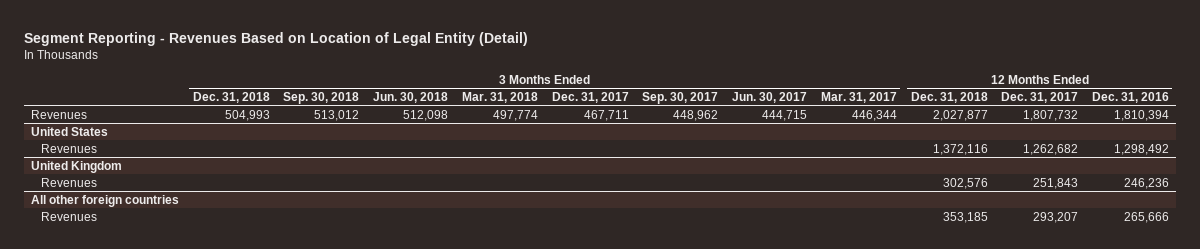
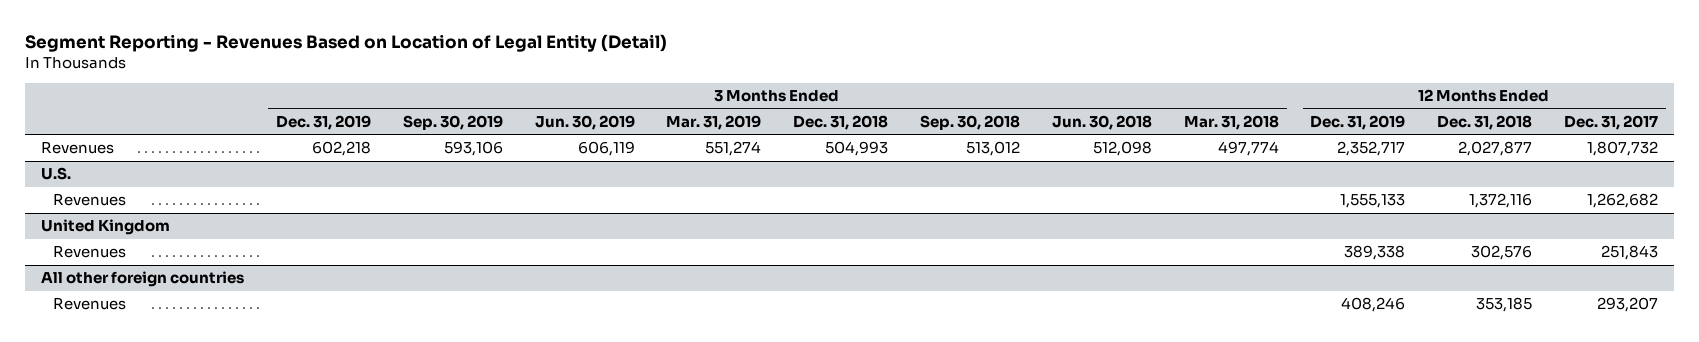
- | 3 Months Ended Dec. 31, 2018 | 3 Months Ended Sep. 30, 2018 | 3 Months Ended Jun. 30, 2018 | 3 Months Ended Mar. 31, 2018 | 3 Months Ended Dec. 31, 2017 | 3 Months Ended Sep. 30, 2017 | 3 Months Ended Jun. 30, 2017 | 3 Months Ended Mar. 31, 2017 | 12 Months Ended Dec. 31, 2018 | 12 Months Ended Dec. 31, 2017 | 12 Months Ended Dec. 31, 2016
+ | 3 Months Ended Dec. 31, 2019 | 3 Months Ended Sep. 30, 2019 | 3 Months Ended Jun. 30, 2019 | 3 Months Ended Mar. 31, 2019 | 3 Months Ended Dec. 31, 2018 | 3 Months Ended Sep. 30, 2018 | 3 Months Ended Jun. 30, 2018 | 3 Months Ended Mar. 31, 2018 | 12 Months Ended Dec. 31, 2019 | 12 Months Ended Dec. 31, 2018 | 12 Months Ended Dec. 31, 2017
- United States
+ U.S.

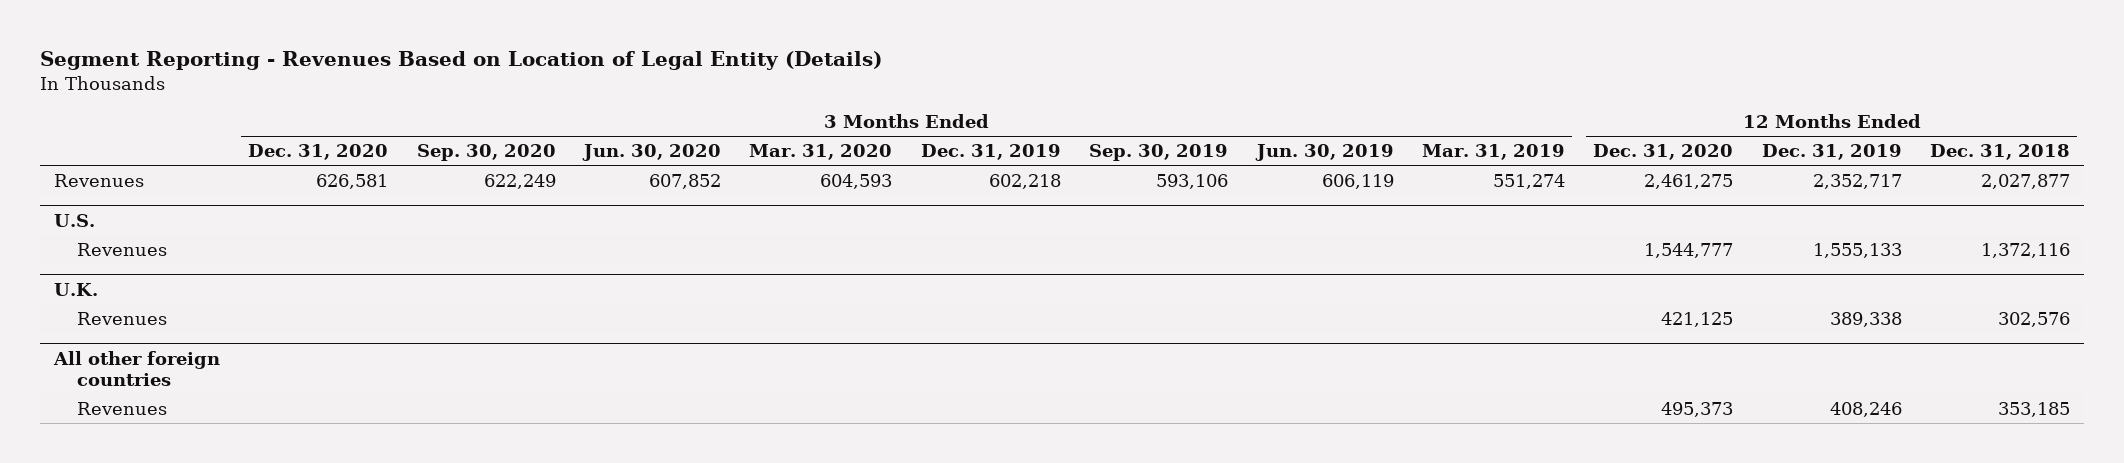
- Segment Reporting - Revenues Based on Location of Legal Entity (Detail)
+ Segment Reporting - Revenues Based on Location of Legal Entity (Details)
- | 3 Months Ended Dec. 31, 2019 | 3 Months Ended Sep. 30, 2019 | 3 Months Ended Jun. 30, 2019 | 3 Months Ended Mar. 31, 2019 | 3 Months Ended Dec. 31, 2018 | 3 Months Ended Sep. 30, 2018 | 3 Months Ended Jun. 30, 2018 | 3 Months Ended Mar. 31, 2018 | 12 Months Ended Dec. 31, 2019 | 12 Months Ended Dec. 31, 2018 | 12 Months Ended Dec. 31, 2017
+ | 3 Months Ended Dec. 31, 2020 | 3 Months Ended Sep. 30, 2020 | 3 Months Ended Jun. 30, 2020 | 3 Months Ended Mar. 31, 2020 | 3 Months Ended Dec. 31, 2019 | 3 Months Ended Sep. 30, 2019 | 3 Months Ended Jun. 30, 2019 | 3 Months Ended Mar. 31, 2019 | 12 Months Ended Dec. 31, 2020 | 12 Months Ended Dec. 31, 2019 | 12 Months Ended Dec. 31, 2018
- United Kingdom
+ U.K.

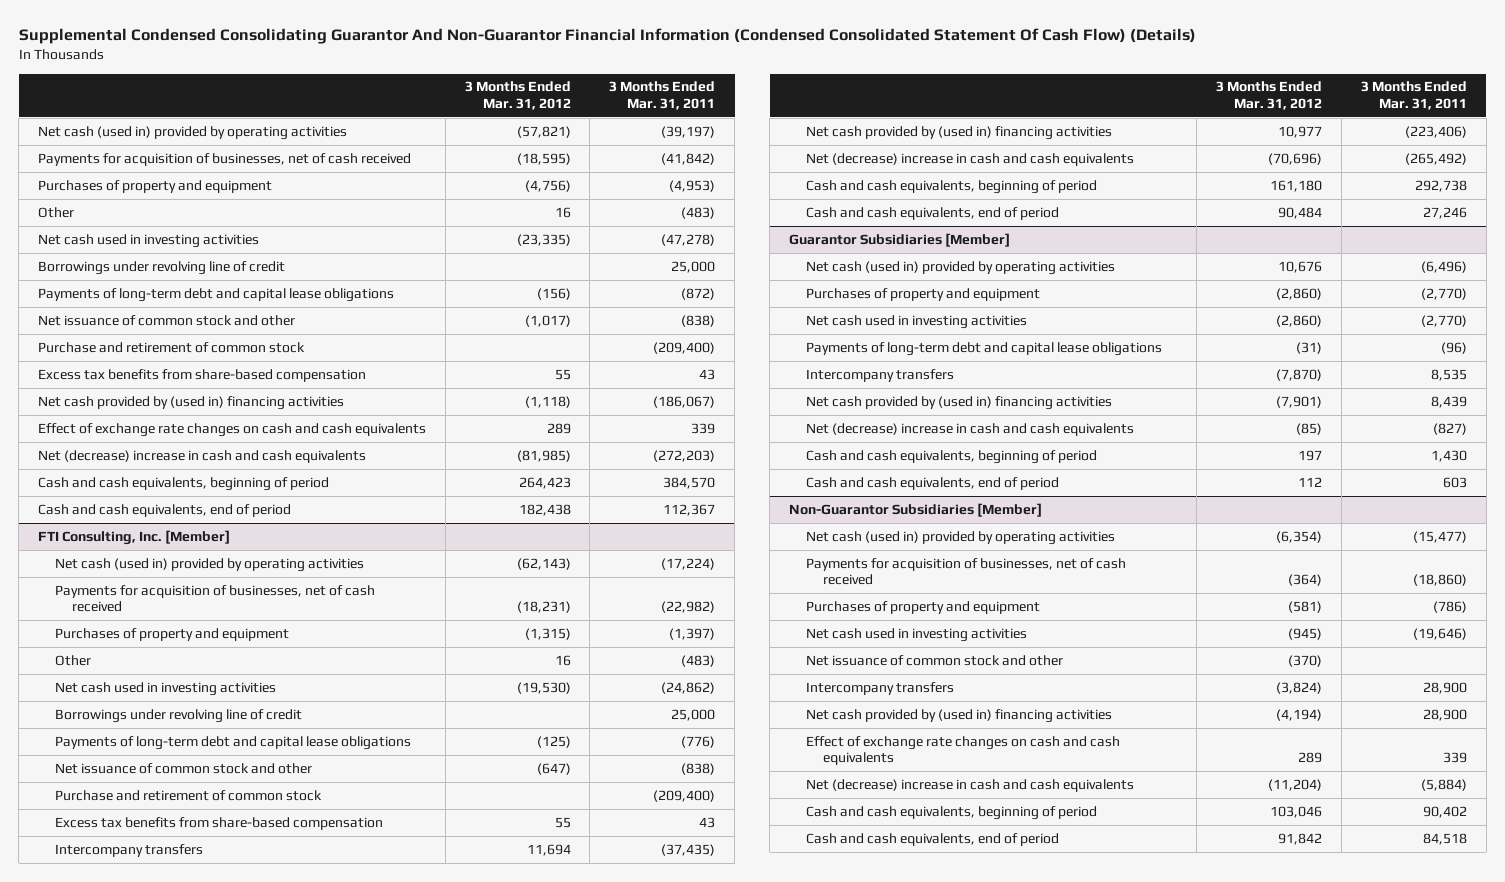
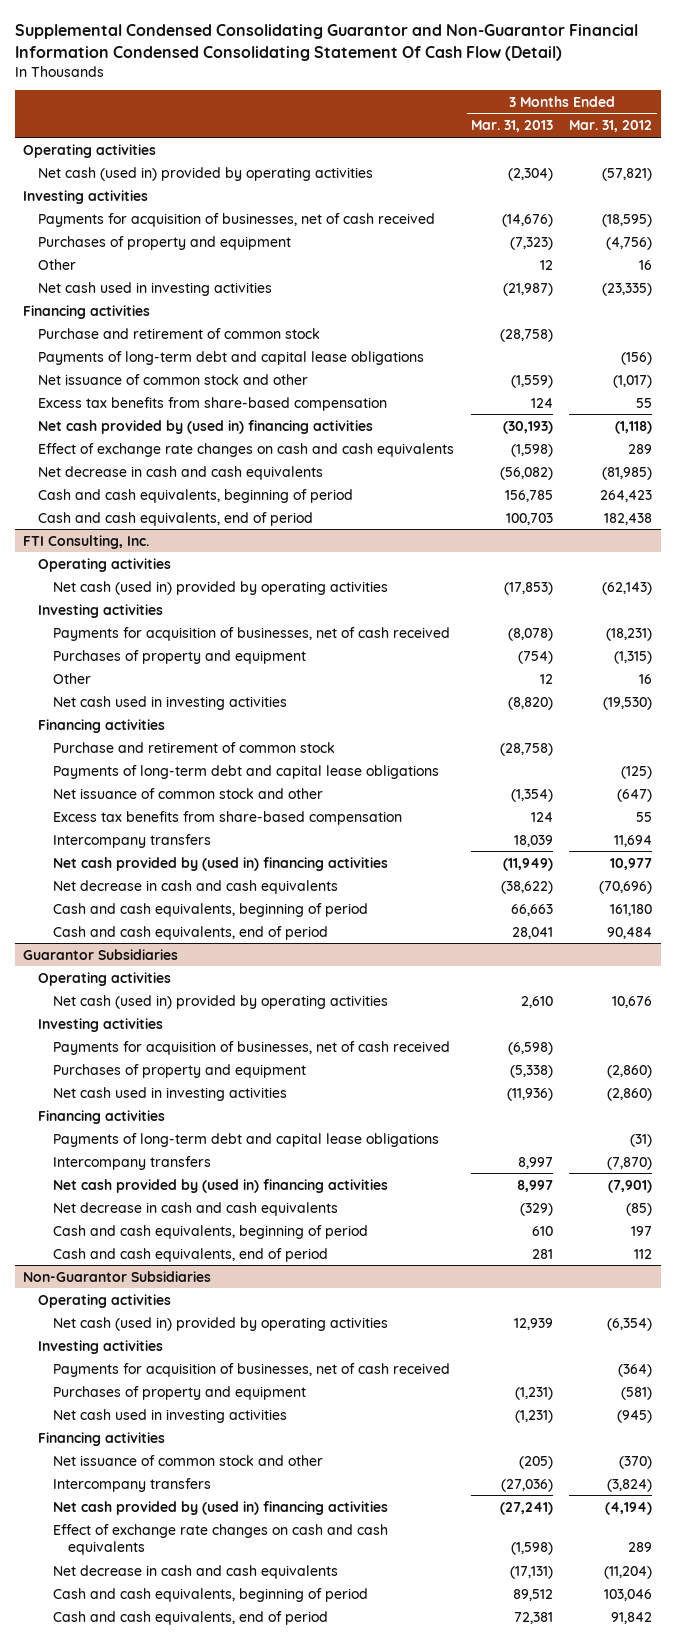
- Supplemental Condensed Consolidating Guarantor And Non-Guarantor Financial Information (Condensed Consolidated Statement Of Cash Flow) (Details)
+ Supplemental Condensed Consolidating Guarantor and Non-Guarantor Financial Information Condensed Consolidating Statement Of Cash Flow (Detail)
- | 3 Months Ended Mar. 31, 2012 | 3 Months Ended Mar. 31, 2011
+ | 3 Months Ended Mar. 31, 2013 | 3 Months Ended Mar. 31, 2012
+ Operating activities
+ Investing activities
- Borrowings under revolving line of credit | | 25,000
+ Financing activities
moved up: Purchase and retirement of common stock | (28,758) |
- Net (decrease) increase in cash and cash equivalents | (81,985) | (272,203)
+ Net decrease in cash and cash equivalents | (56,082) | (81,985)
- FTI Consulting, Inc. [Member]
+ FTI Consulting, Inc.
+ Operating activities
+ Investing activities
- Borrowings under revolving line of credit | | 25,000
+ Financing activities
+ Purchase and retirement of common stock | (28,758) |
- Purchase and retirement of common stock | | (209,400)
- Net (decrease) increase in cash and cash equivalents | (70,696) | (265,492)
+ Net decrease in cash and cash equivalents | (38,622) | (70,696)
- Guarantor Subsidiaries [Member]
+ Guarantor Subsidiaries
+ Operating activities
+ Investing activities
+ Payments for acquisition of businesses, net of cash received | (6,598) |
+ Financing activities
- Net (decrease) increase in cash and cash equivalents | (85) | (827)
+ Net decrease in cash and cash equivalents | (329) | (85)
- Non-Guarantor Subsidiaries [Member]
+ Non-Guarantor Subsidiaries
+ Operating activities
+ Investing activities
+ Financing activities
- Net (decrease) increase in cash and cash equivalents | (11,204) | (5,884)
+ Net decrease in cash and cash equivalents | (17,131) | (11,204)

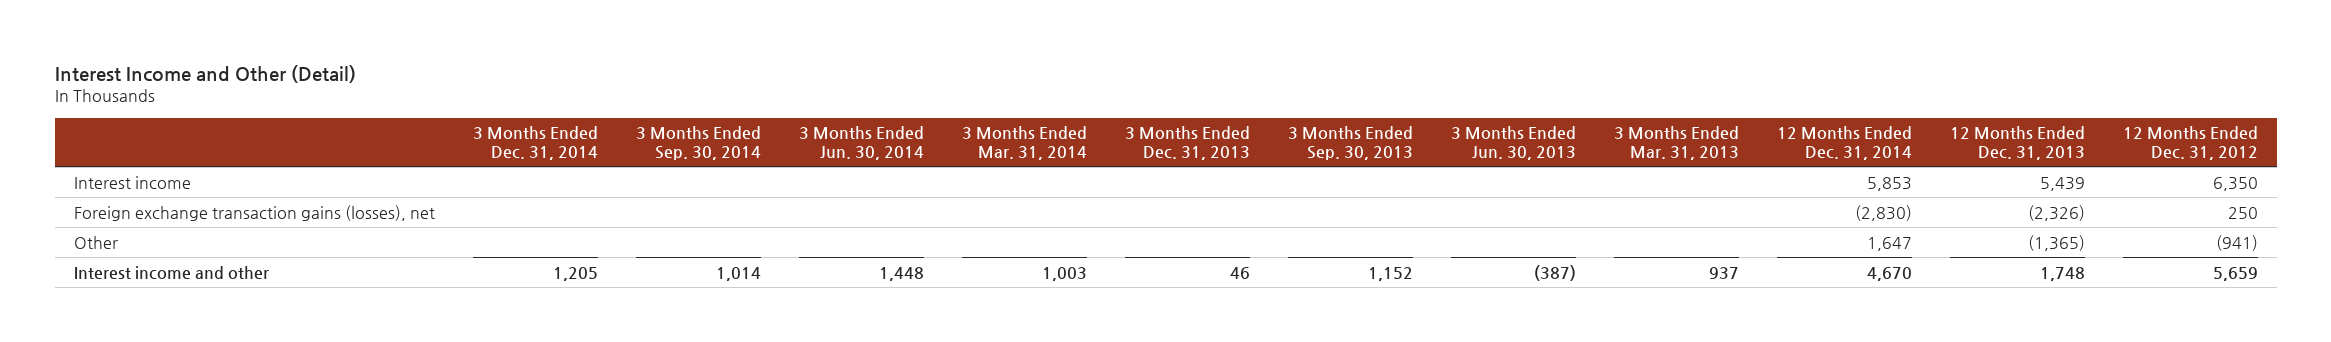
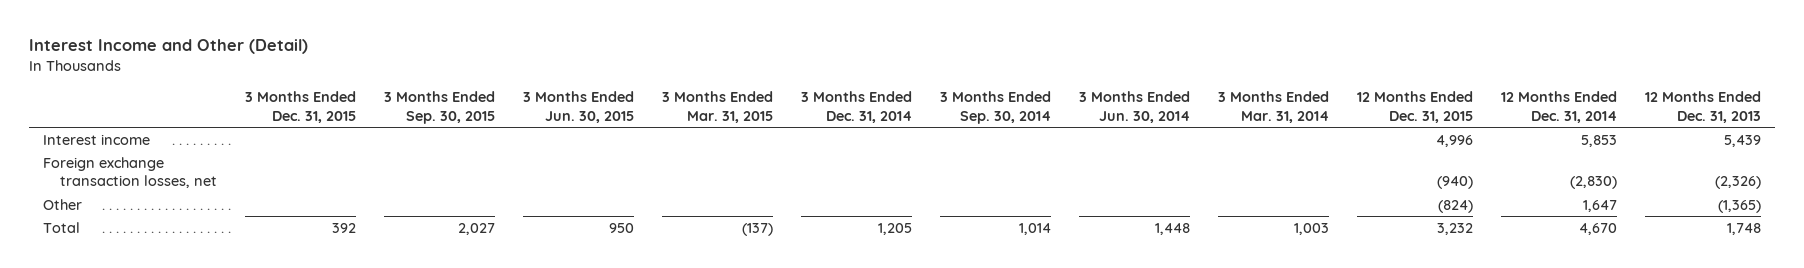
- | 3 Months Ended Dec. 31, 2014 | 3 Months Ended Sep. 30, 2014 | 3 Months Ended Jun. 30, 2014 | 3 Months Ended Mar. 31, 2014 | 3 Months Ended Dec. 31, 2013 | 3 Months Ended Sep. 30, 2013 | 3 Months Ended Jun. 30, 2013 | 3 Months Ended Mar. 31, 2013 | 12 Months Ended Dec. 31, 2014 | 12 Months Ended Dec. 31, 2013 | 12 Months Ended Dec. 31, 2012
+ | 3 Months Ended Dec. 31, 2015 | 3 Months Ended Sep. 30, 2015 | 3 Months Ended Jun. 30, 2015 | 3 Months Ended Mar. 31, 2015 | 3 Months Ended Dec. 31, 2014 | 3 Months Ended Sep. 30, 2014 | 3 Months Ended Jun. 30, 2014 | 3 Months Ended Mar. 31, 2014 | 12 Months Ended Dec. 31, 2015 | 12 Months Ended Dec. 31, 2014 | 12 Months Ended Dec. 31, 2013
- Foreign exchange transaction gains (losses), net | | | | | | | | | (2,830) | (2,326) | 250
+ Foreign exchange transaction losses, net | | | | | | | | | (940) | (2,830) | (2,326)
- Interest income and other | 1,205 | 1,014 | 1,448 | 1,003 | 46 | 1,152 | (387) | 937 | 4,670 | 1,748 | 5,659
+ Total | 392 | 2,027 | 950 | (137) | 1,205 | 1,014 | 1,448 | 1,003 | 3,232 | 4,670 | 1,748

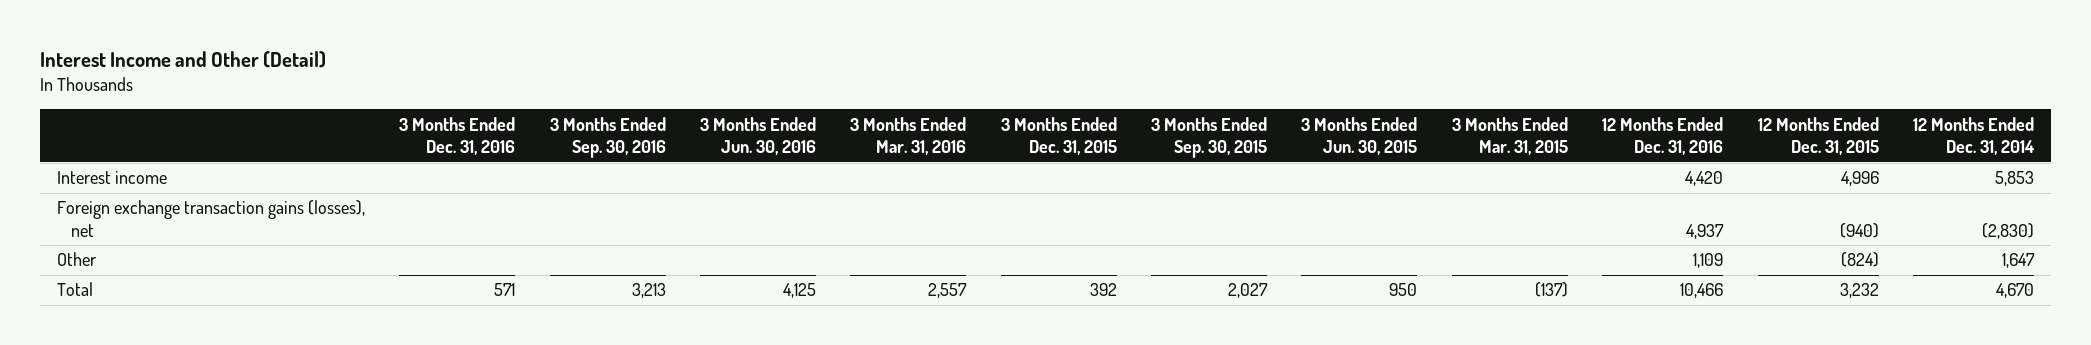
- | 3 Months Ended Dec. 31, 2015 | 3 Months Ended Sep. 30, 2015 | 3 Months Ended Jun. 30, 2015 | 3 Months Ended Mar. 31, 2015 | 3 Months Ended Dec. 31, 2014 | 3 Months Ended Sep. 30, 2014 | 3 Months Ended Jun. 30, 2014 | 3 Months Ended Mar. 31, 2014 | 12 Months Ended Dec. 31, 2015 | 12 Months Ended Dec. 31, 2014 | 12 Months Ended Dec. 31, 2013
+ | 3 Months Ended Dec. 31, 2016 | 3 Months Ended Sep. 30, 2016 | 3 Months Ended Jun. 30, 2016 | 3 Months Ended Mar. 31, 2016 | 3 Months Ended Dec. 31, 2015 | 3 Months Ended Sep. 30, 2015 | 3 Months Ended Jun. 30, 2015 | 3 Months Ended Mar. 31, 2015 | 12 Months Ended Dec. 31, 2016 | 12 Months Ended Dec. 31, 2015 | 12 Months Ended Dec. 31, 2014
- Foreign exchange transaction losses, net | | | | | | | | | (940) | (2,830) | (2,326)
+ Foreign exchange transaction gains (losses), net | | | | | | | | | 4,937 | (940) | (2,830)

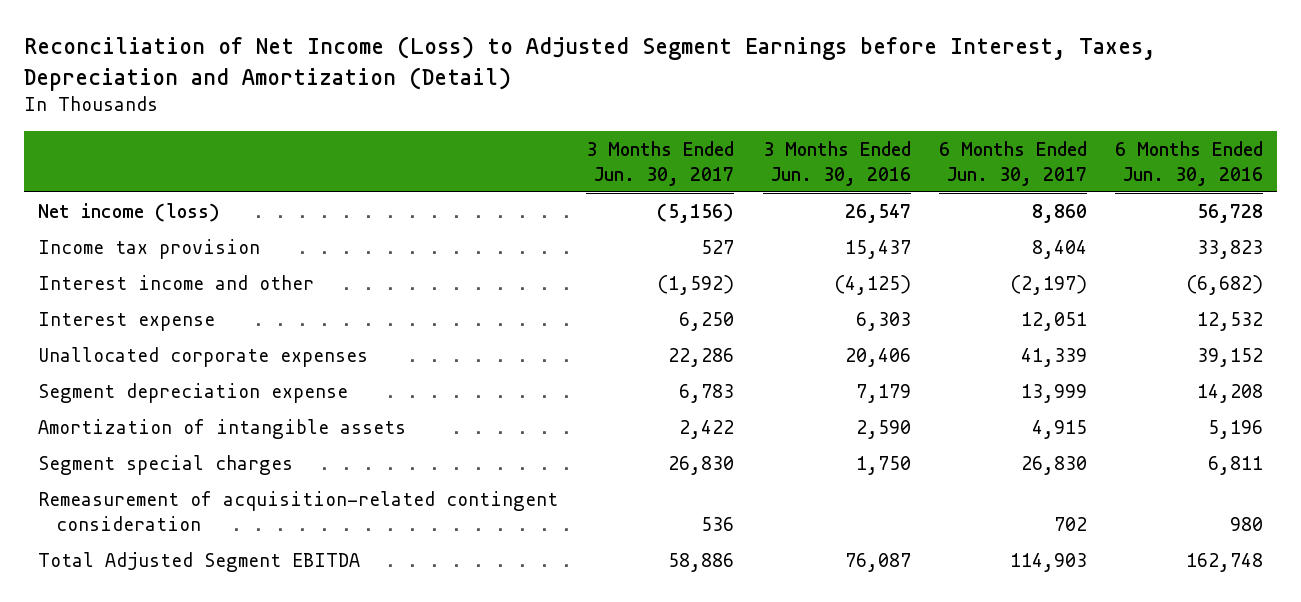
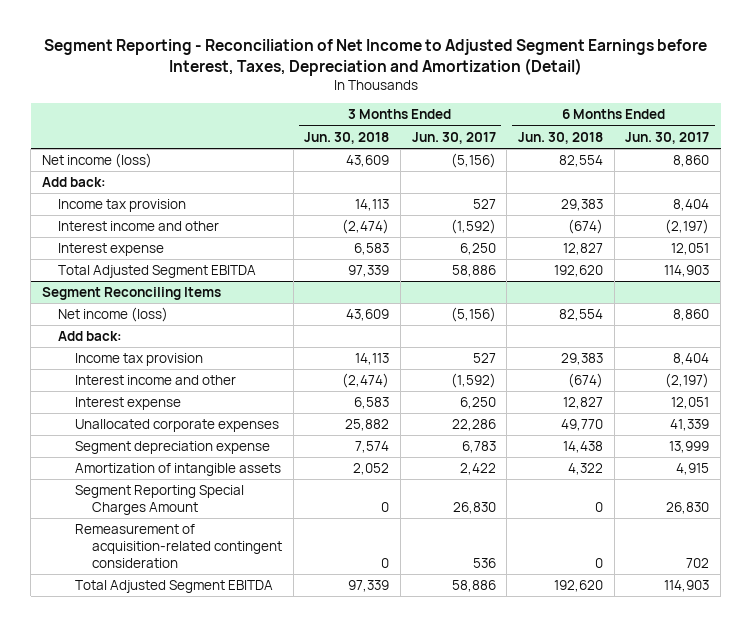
- Reconciliation of Net Income (Loss) to Adjusted Segment Earnings before Interest, Taxes, Depreciation and Amortization (Detail)
+ Segment Reporting - Reconciliation of Net Income to Adjusted Segment Earnings before Interest, Taxes, Depreciation and Amortization (Detail)
- | 3 Months Ended Jun. 30, 2017 | 3 Months Ended Jun. 30, 2016 | 6 Months Ended Jun. 30, 2017 | 6 Months Ended Jun. 30, 2016
+ | 3 Months Ended Jun. 30, 2018 | 3 Months Ended Jun. 30, 2017 | 6 Months Ended Jun. 30, 2018 | 6 Months Ended Jun. 30, 2017
+ Add back:
+ Total Adjusted Segment EBITDA | 97,339 | 58,886 | 192,620 | 114,903
+ Segment Reconciling Items
+ Net income (loss) | 43,609 | (5,156) | 82,554 | 8,860
+ Add back:
+ Income tax provision | 14,113 | 527 | 29,383 | 8,404
+ Interest income and other | (2,474) | (1,592) | (674) | (2,197)
+ Interest expense | 6,583 | 6,250 | 12,827 | 12,051
- Segment special charges | 26,830 | 1,750 | 26,830 | 6,811
+ Segment Reporting Special Charges Amount | 0 | 26,830 | 0 | 26,830

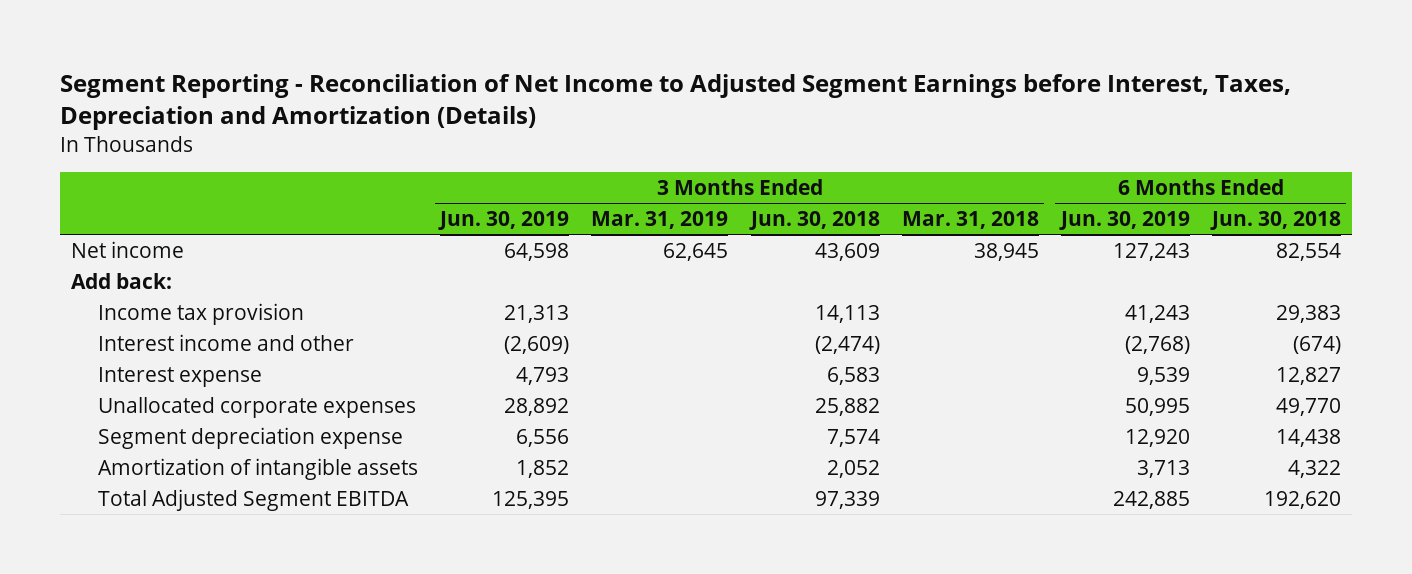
- Segment Reporting - Reconciliation of Net Income to Adjusted Segment Earnings before Interest, Taxes, Depreciation and Amortization (Detail)
+ Segment Reporting - Reconciliation of Net Income to Adjusted Segment Earnings before Interest, Taxes, Depreciation and Amortization (Details)
- | 3 Months Ended Jun. 30, 2018 | 3 Months Ended Jun. 30, 2017 | 6 Months Ended Jun. 30, 2018 | 6 Months Ended Jun. 30, 2017
+ | 3 Months Ended Jun. 30, 2019 | 3 Months Ended Mar. 31, 2019 | 3 Months Ended Jun. 30, 2018 | 3 Months Ended Mar. 31, 2018 | 6 Months Ended Jun. 30, 2019 | 6 Months Ended Jun. 30, 2018
- Net income (loss) | 43,609 | (5,156) | 82,554 | 8,860
- Add back:
- Income tax provision | 14,113 | 527 | 29,383 | 8,404
- Interest income and other | (2,474) | (1,592) | (674) | (2,197)
- Interest expense | 6,583 | 6,250 | 12,827 | 12,051
- Total Adjusted Segment EBITDA | 97,339 | 58,886 | 192,620 | 114,903
- Segment Reconciling Items
- Net income (loss) | 43,609 | (5,156) | 82,554 | 8,860
+ Net income | 64,598 | 62,645 | 43,609 | 38,945 | 127,243 | 82,554
- Segment Reporting Special Charges Amount | 0 | 26,830 | 0 | 26,830
- Remeasurement of acquisition-related contingent consideration | 0 | 536 | 0 | 702

